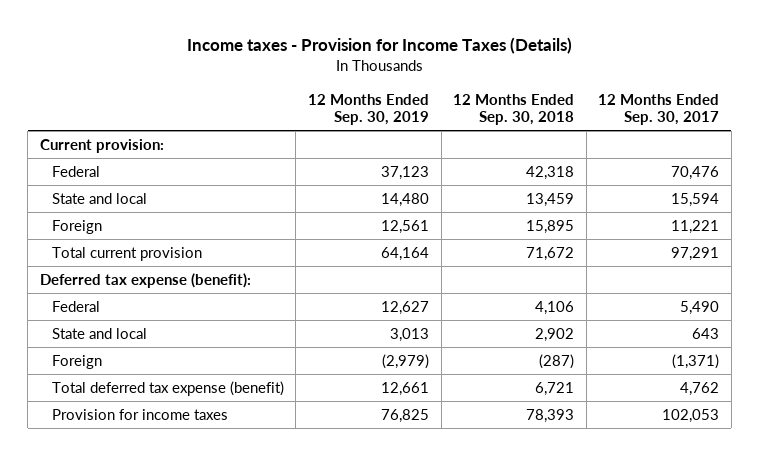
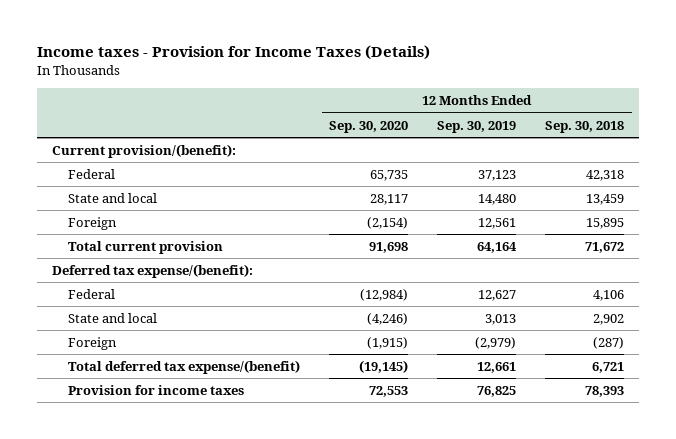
- | 12 Months Ended Sep. 30, 2019 | 12 Months Ended Sep. 30, 2018 | 12 Months Ended Sep. 30, 2017
+ | 12 Months Ended Sep. 30, 2020 | 12 Months Ended Sep. 30, 2019 | 12 Months Ended Sep. 30, 2018
- Current provision:
+ Current provision/(benefit):
- Deferred tax expense (benefit):
+ Deferred tax expense/(benefit):
- Total deferred tax expense (benefit) | 12,661 | 6,721 | 4,762
+ Total deferred tax expense/(benefit) | (19,145) | 12,661 | 6,721

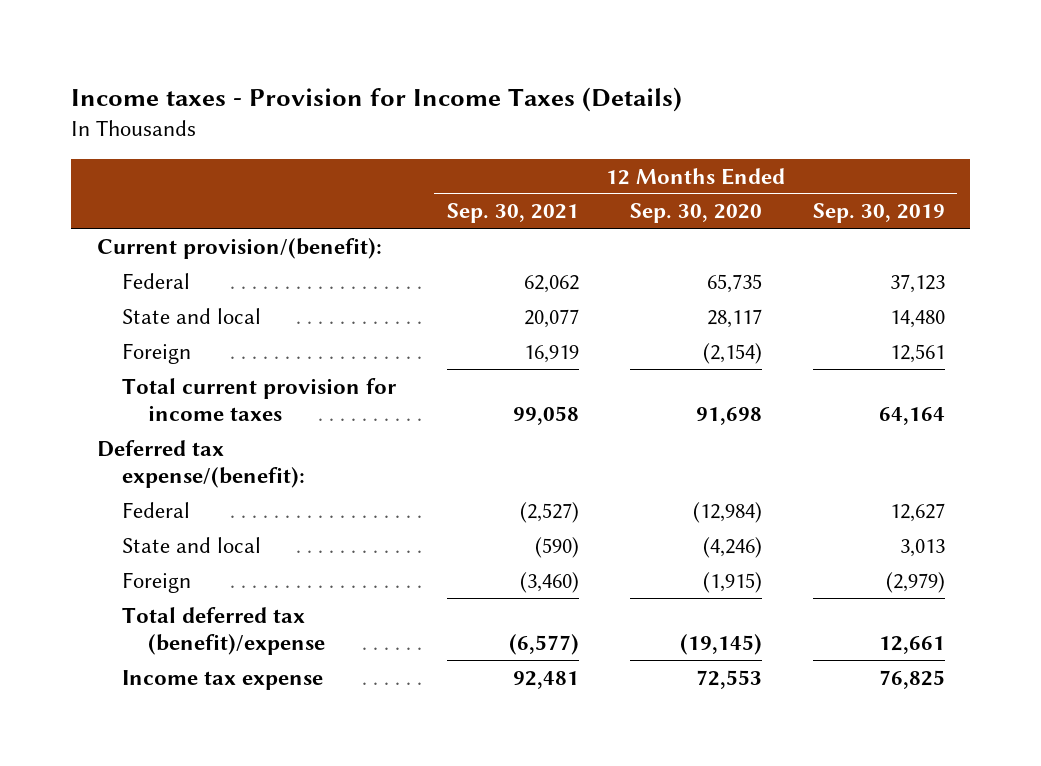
- | 12 Months Ended Sep. 30, 2020 | 12 Months Ended Sep. 30, 2019 | 12 Months Ended Sep. 30, 2018
+ | 12 Months Ended Sep. 30, 2021 | 12 Months Ended Sep. 30, 2020 | 12 Months Ended Sep. 30, 2019
- Total current provision | 91,698 | 64,164 | 71,672
+ Total current provision for income taxes | 99,058 | 91,698 | 64,164
- Total deferred tax expense/(benefit) | (19,145) | 12,661 | 6,721
- Provision for income taxes | 72,553 | 76,825 | 78,393
+ Total deferred tax (benefit)/expense | (6,577) | (19,145) | 12,661
+ Income tax expense | 92,481 | 72,553 | 76,825

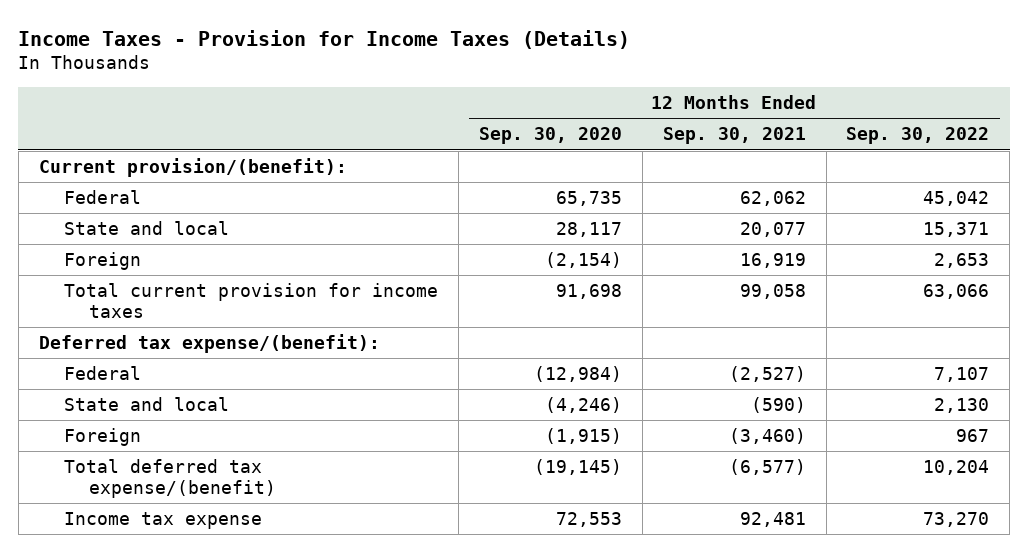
- Income taxes - Provision for Income Taxes (Details)
+ Income Taxes - Provision for Income Taxes (Details)
- | 12 Months Ended Sep. 30, 2021 | 12 Months Ended Sep. 30, 2020 | 12 Months Ended Sep. 30, 2019
+ | 12 Months Ended Sep. 30, 2020 | 12 Months Ended Sep. 30, 2021 | 12 Months Ended Sep. 30, 2022
- Total deferred tax (benefit)/expense | (6,577) | (19,145) | 12,661
+ Total deferred tax expense/(benefit) | (19,145) | (6,577) | 10,204

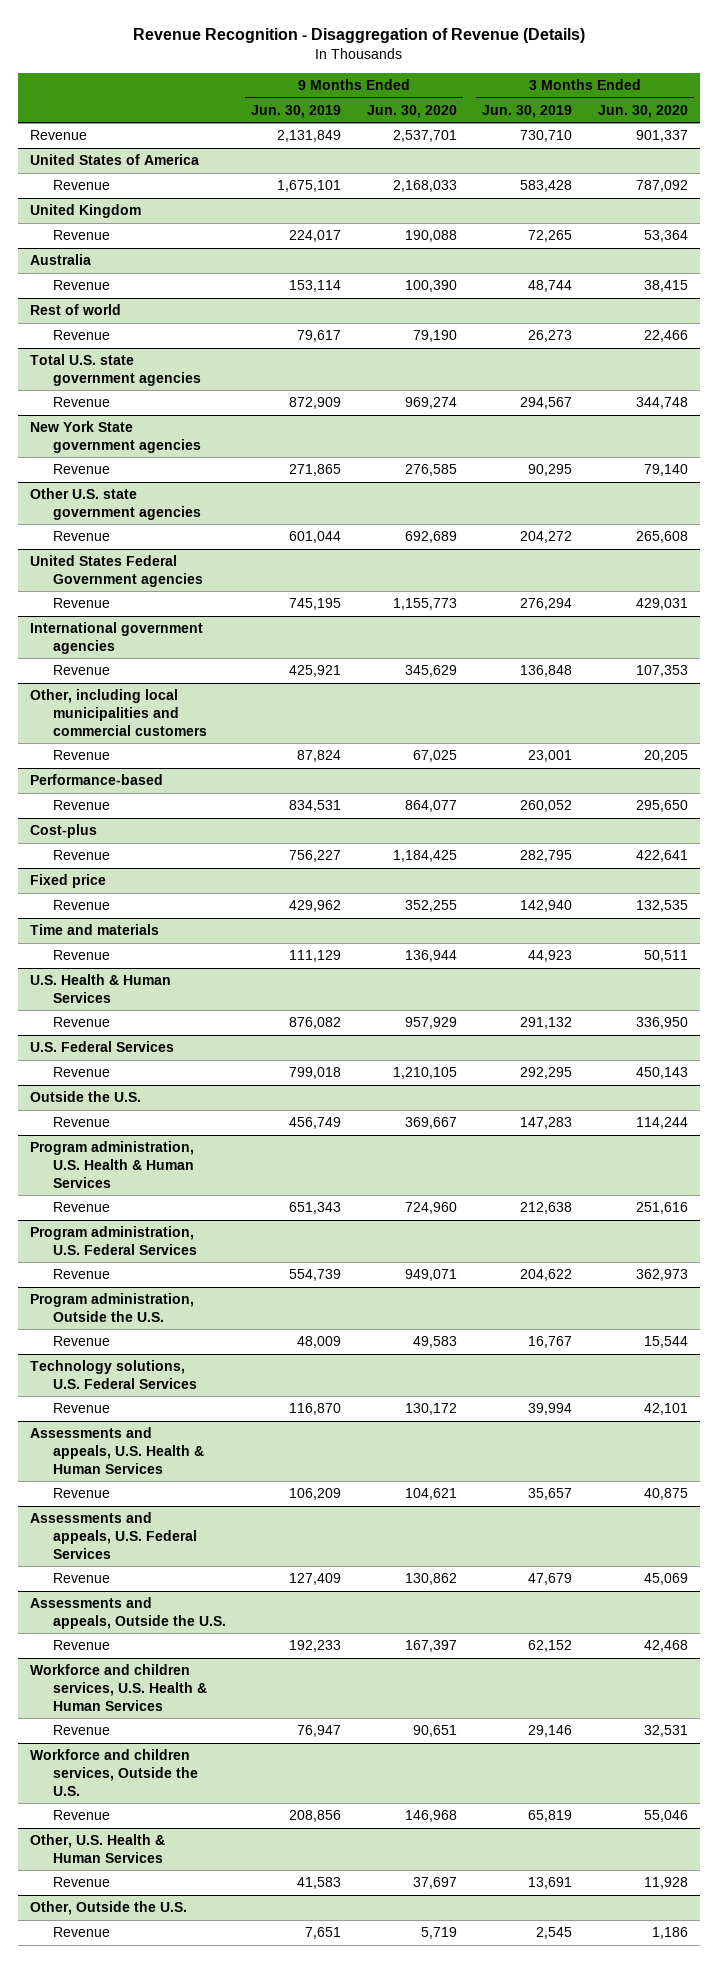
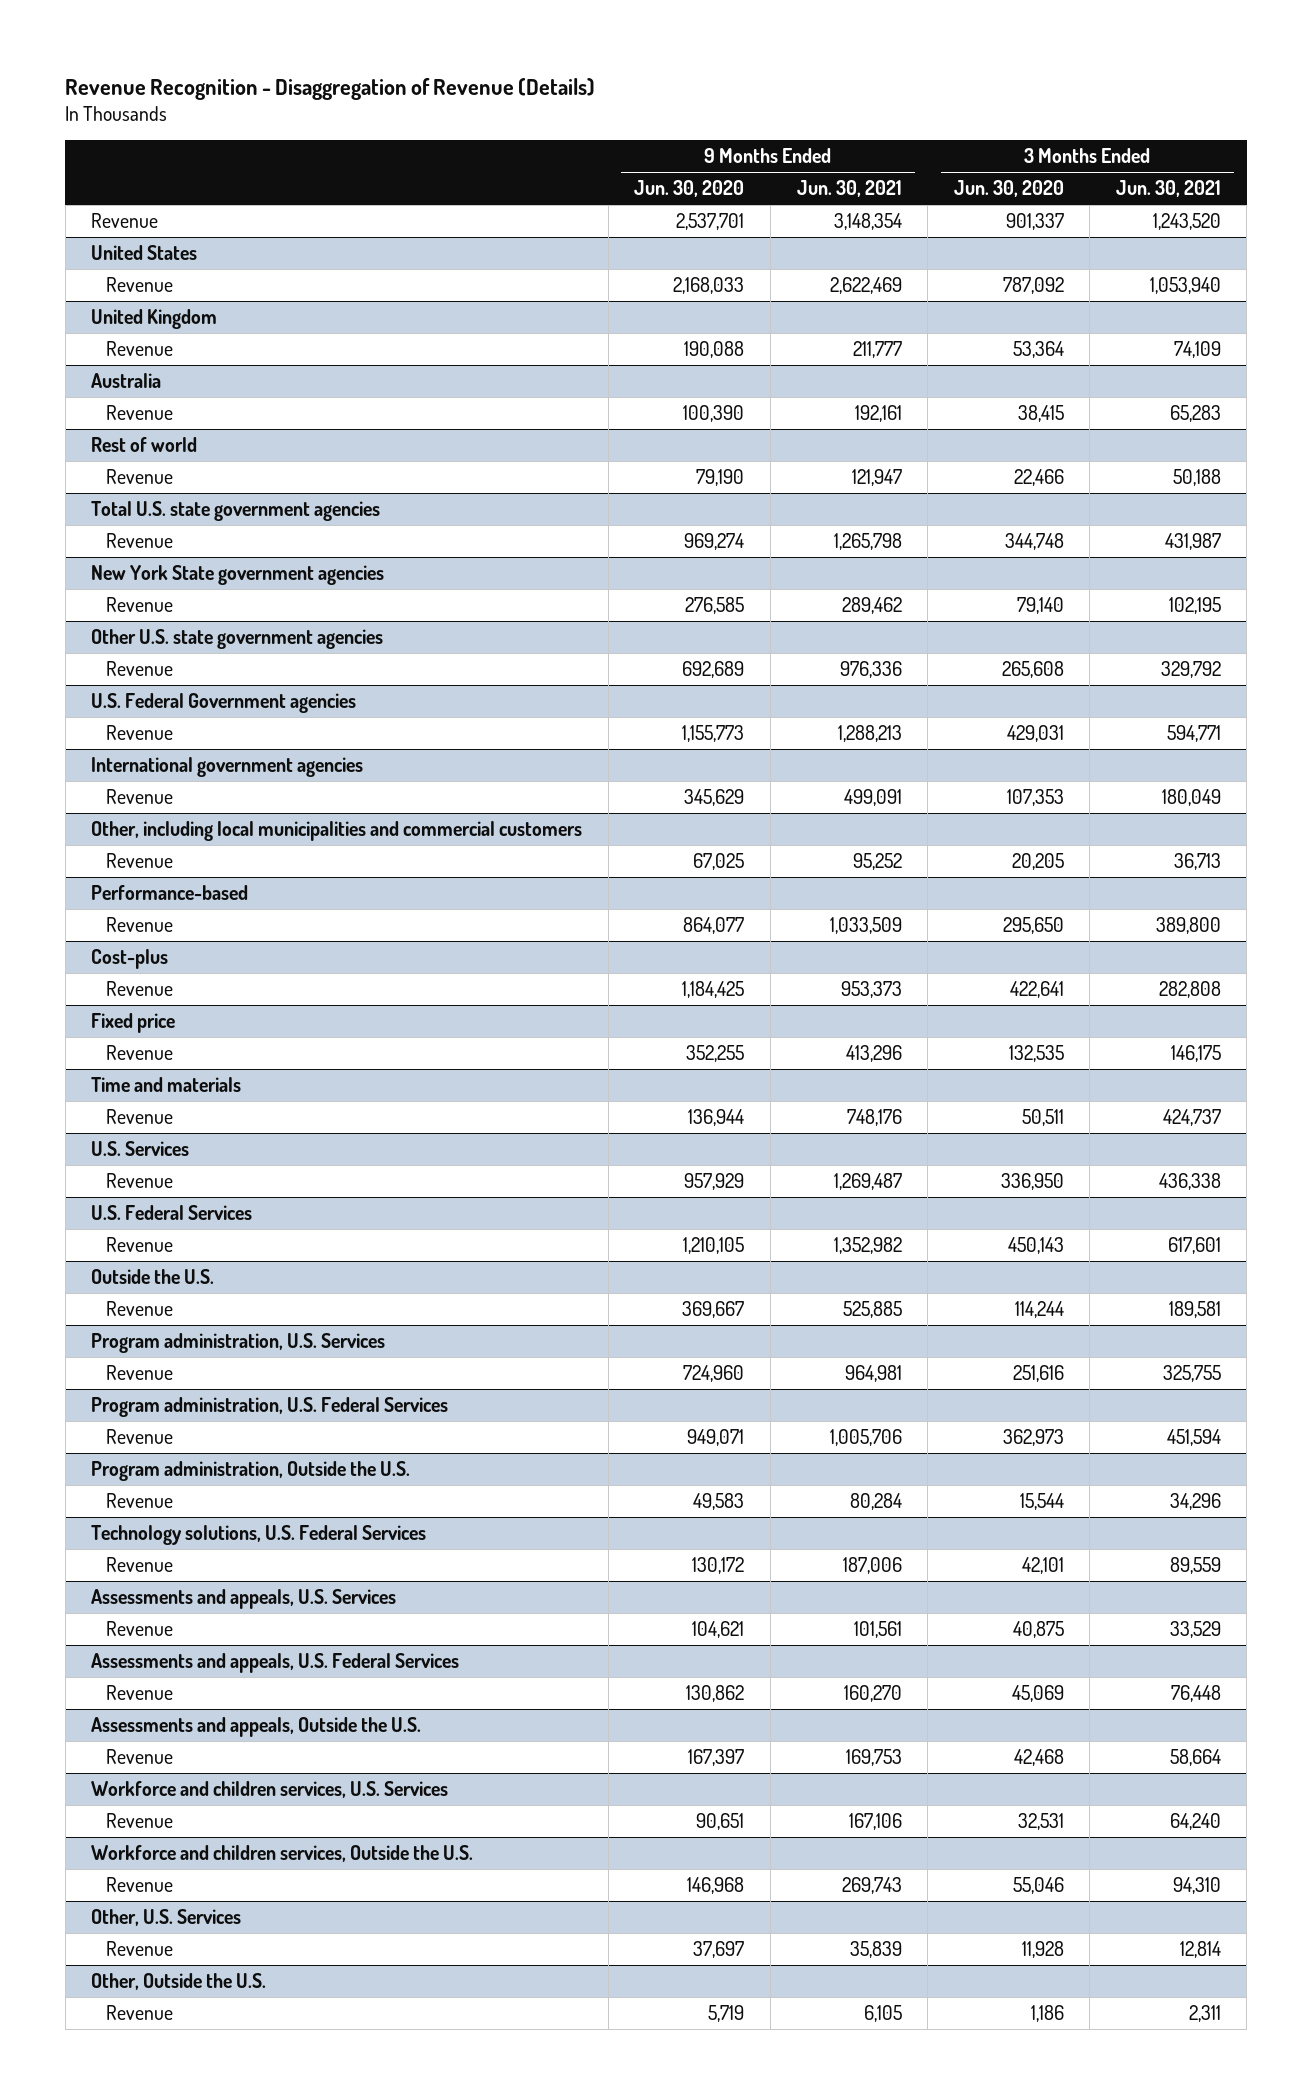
- | 9 Months Ended Jun. 30, 2019 | 9 Months Ended Jun. 30, 2020 | 3 Months Ended Jun. 30, 2019 | 3 Months Ended Jun. 30, 2020
+ | 9 Months Ended Jun. 30, 2020 | 9 Months Ended Jun. 30, 2021 | 3 Months Ended Jun. 30, 2020 | 3 Months Ended Jun. 30, 2021
- United States of America
+ United States
- United States Federal Government agencies
+ U.S. Federal Government agencies
- U.S. Health & Human Services
+ U.S. Services
- Program administration, U.S. Health & Human Services
+ Program administration, U.S. Services
- Assessments and appeals, U.S. Health & Human Services
+ Assessments and appeals, U.S. Services
- Workforce and children services, U.S. Health & Human Services
+ Workforce and children services, U.S. Services
- Other, U.S. Health & Human Services
+ Other, U.S. Services

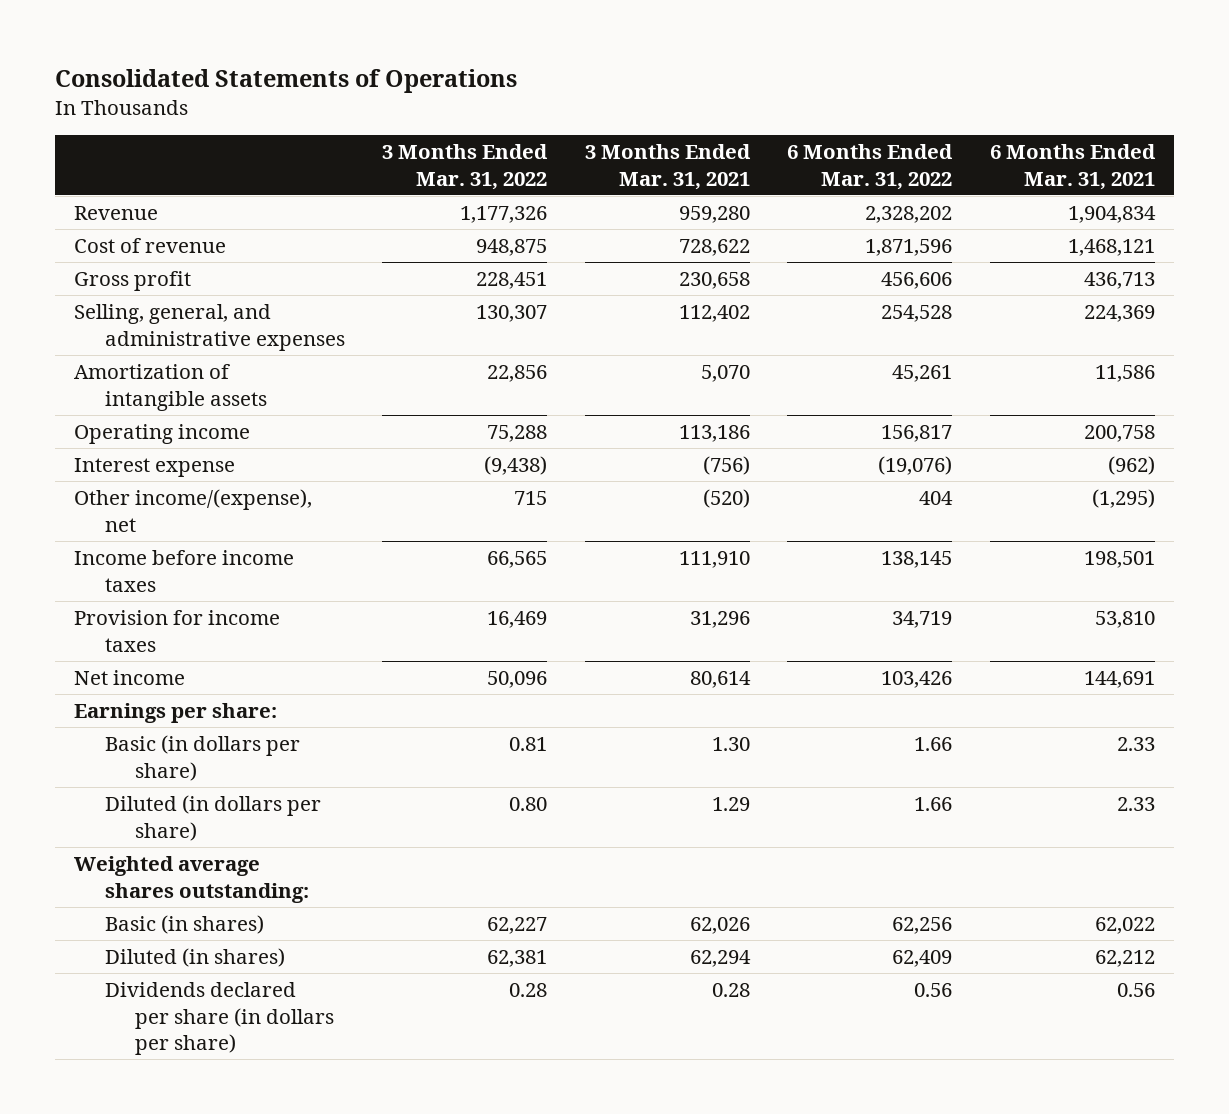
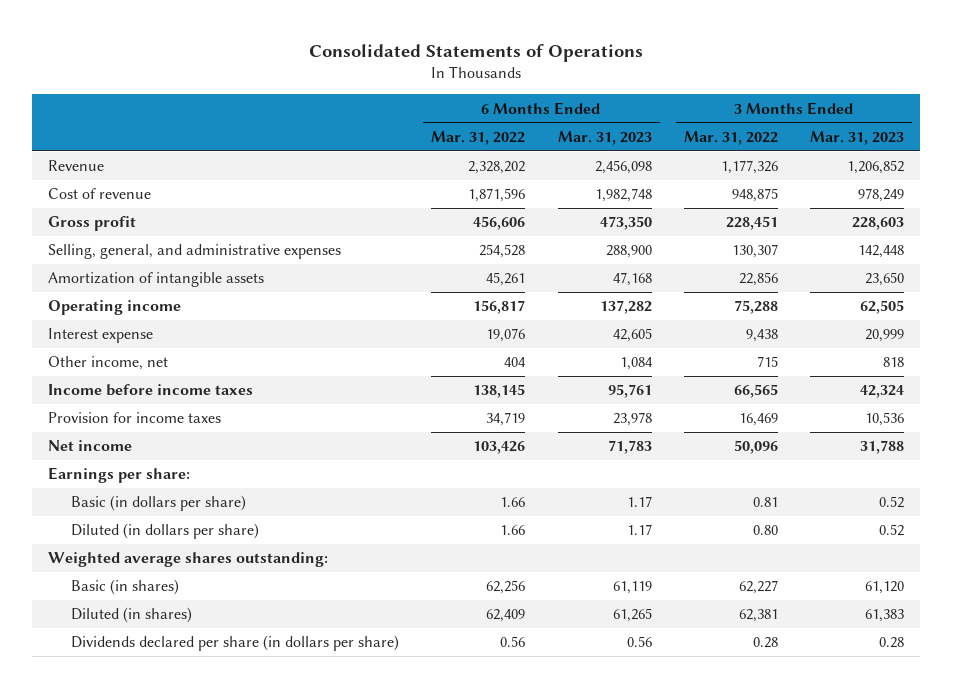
- | 3 Months Ended Mar. 31, 2022 | 3 Months Ended Mar. 31, 2021 | 6 Months Ended Mar. 31, 2022 | 6 Months Ended Mar. 31, 2021
+ | 6 Months Ended Mar. 31, 2022 | 6 Months Ended Mar. 31, 2023 | 3 Months Ended Mar. 31, 2022 | 3 Months Ended Mar. 31, 2023
- Interest expense | (9,438) | (756) | (19,076) | (962)
- Other income/(expense), net | 715 | (520) | 404 | (1,295)
+ Interest expense | 19,076 | 42,605 | 9,438 | 20,999
+ Other income, net | 404 | 1,084 | 715 | 818

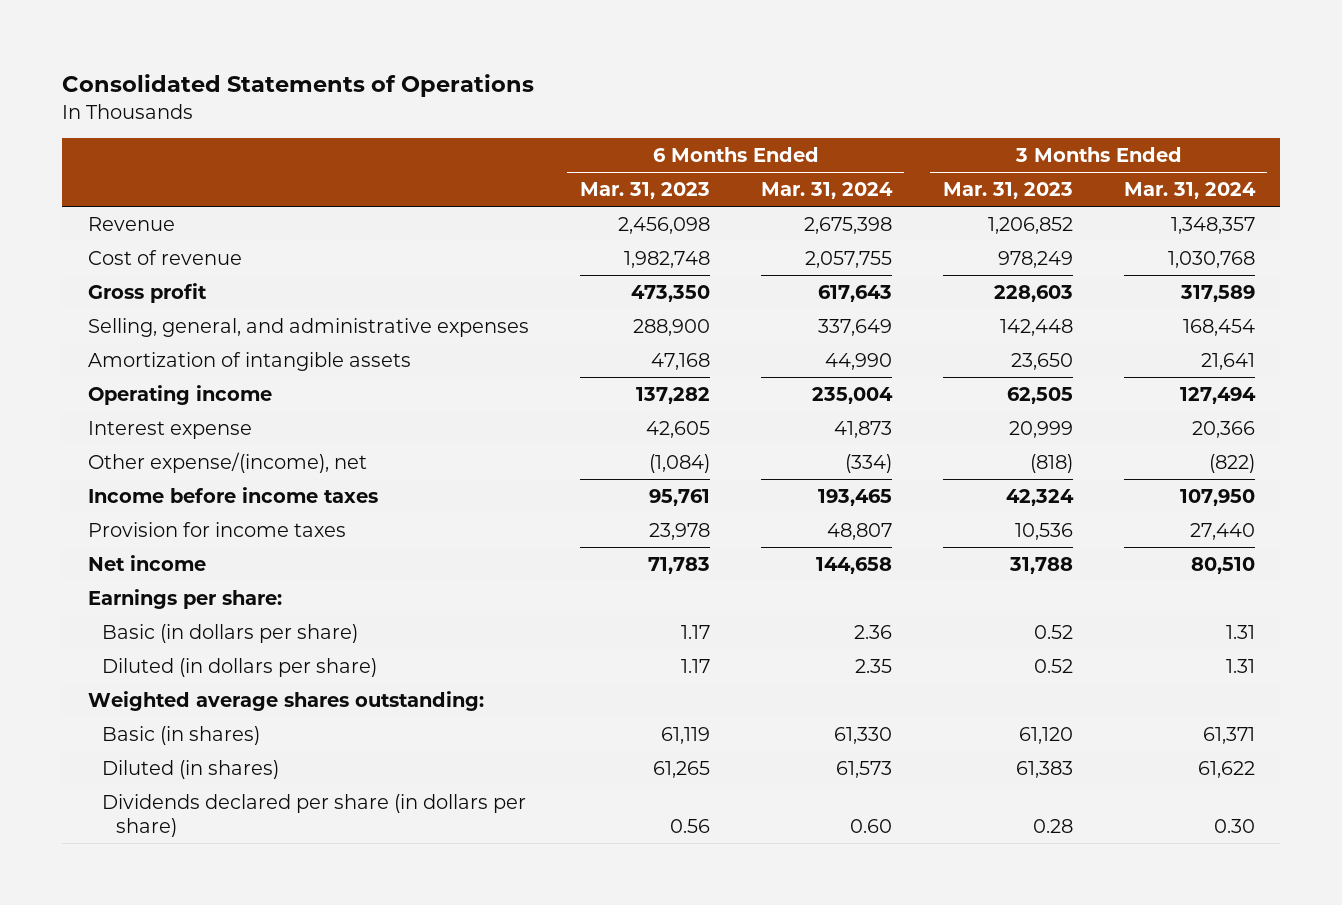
- | 6 Months Ended Mar. 31, 2022 | 6 Months Ended Mar. 31, 2023 | 3 Months Ended Mar. 31, 2022 | 3 Months Ended Mar. 31, 2023
+ | 6 Months Ended Mar. 31, 2023 | 6 Months Ended Mar. 31, 2024 | 3 Months Ended Mar. 31, 2023 | 3 Months Ended Mar. 31, 2024
- Other income, net | 404 | 1,084 | 715 | 818
+ Other expense/(income), net | (1,084) | (334) | (818) | (822)

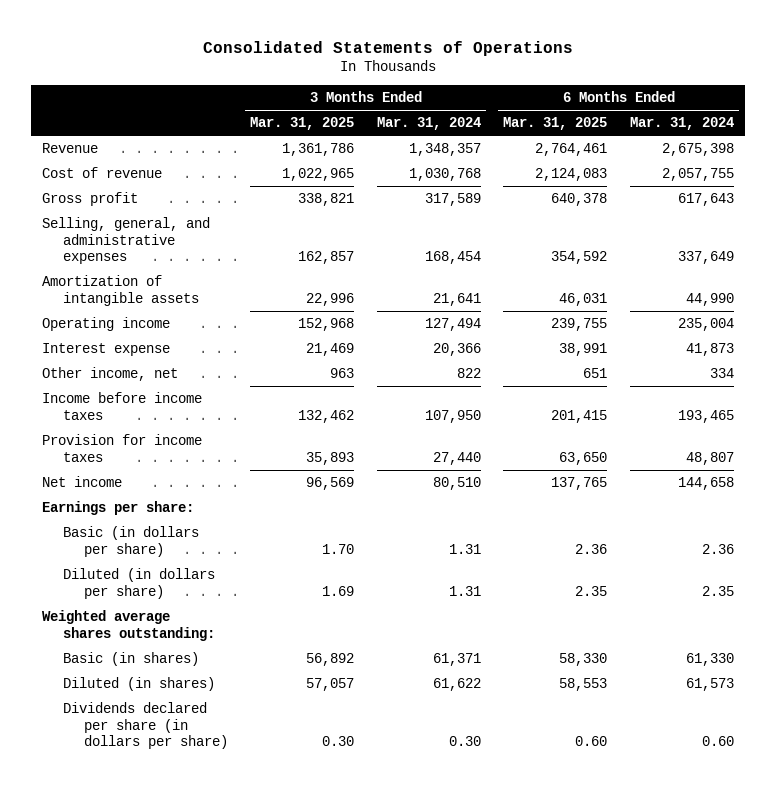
- | 6 Months Ended Mar. 31, 2023 | 6 Months Ended Mar. 31, 2024 | 3 Months Ended Mar. 31, 2023 | 3 Months Ended Mar. 31, 2024
+ | 3 Months Ended Mar. 31, 2025 | 3 Months Ended Mar. 31, 2024 | 6 Months Ended Mar. 31, 2025 | 6 Months Ended Mar. 31, 2024
- Other expense/(income), net | (1,084) | (334) | (818) | (822)
+ Other income, net | 963 | 822 | 651 | 334

